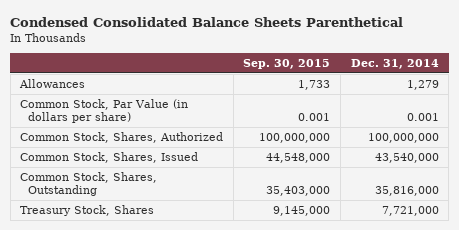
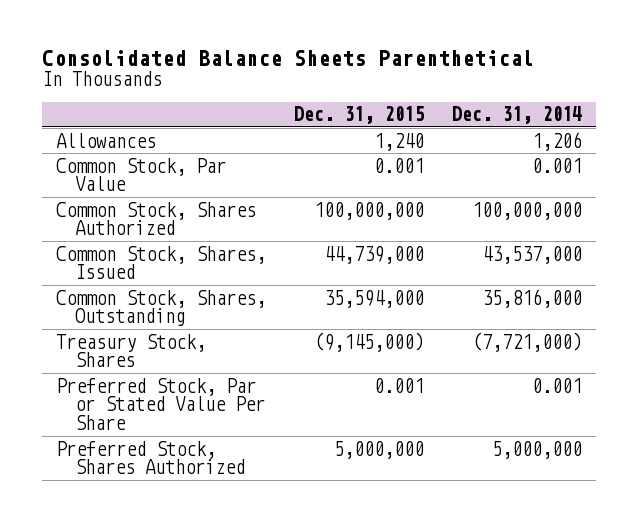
- Condensed Consolidated Balance Sheets Parenthetical
+ Consolidated Balance Sheets Parenthetical
- | Sep. 30, 2015 | Dec. 31, 2014
+ | Dec. 31, 2015 | Dec. 31, 2014
- Allowances | 1,733 | 1,279
- Common Stock, Par Value (in dollars per share) | 0.001 | 0.001
- Common Stock, Shares, Authorized | 100,000,000 | 100,000,000
- Common Stock, Shares, Issued | 44,548,000 | 43,540,000
+ Allowances | 1,240 | 1,206
+ Common Stock, Par Value | 0.001 | 0.001
+ Common Stock, Shares Authorized | 100,000,000 | 100,000,000
+ Common Stock, Shares, Issued | 44,739,000 | 43,537,000
- Treasury Stock, Shares | 9,145,000 | 7,721,000
+ Treasury Stock, Shares | (9,145,000) | (7,721,000)
+ Preferred Stock, Par or Stated Value Per Share | 0.001 | 0.001
+ Preferred Stock, Shares Authorized | 5,000,000 | 5,000,000

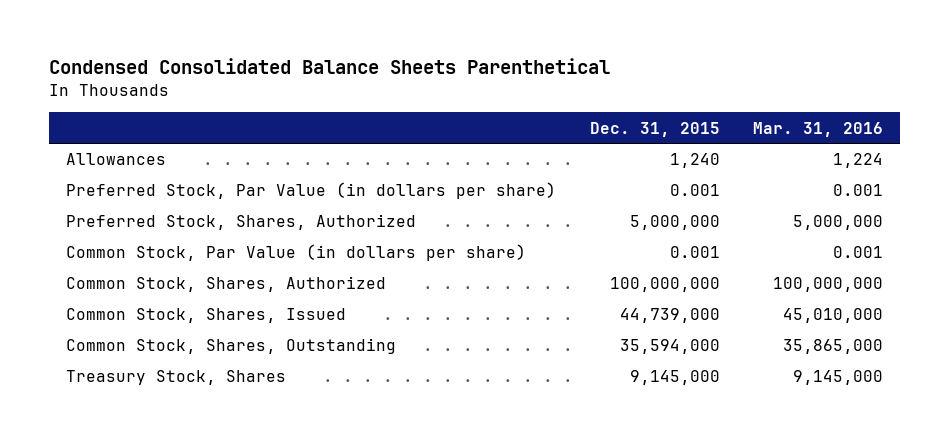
- Consolidated Balance Sheets Parenthetical
+ Condensed Consolidated Balance Sheets Parenthetical
- | Dec. 31, 2015 | Dec. 31, 2014
+ | Dec. 31, 2015 | Mar. 31, 2016
- Common Stock, Par Value | 0.001 | 0.001
- Common Stock, Shares Authorized | 100,000,000 | 100,000,000
+ Preferred Stock, Par Value (in dollars per share) | 0.001 | 0.001
+ Preferred Stock, Shares, Authorized | 5,000,000 | 5,000,000
+ Common Stock, Par Value (in dollars per share) | 0.001 | 0.001
+ Common Stock, Shares, Authorized | 100,000,000 | 100,000,000
- Treasury Stock, Shares | (9,145,000) | (7,721,000)
- Preferred Stock, Par or Stated Value Per Share | 0.001 | 0.001
- Preferred Stock, Shares Authorized | 5,000,000 | 5,000,000
+ Treasury Stock, Shares | 9,145,000 | 9,145,000

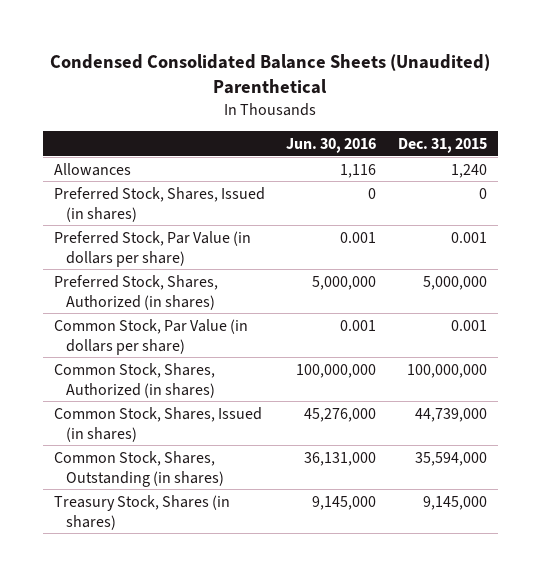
- Condensed Consolidated Balance Sheets Parenthetical
+ Condensed Consolidated Balance Sheets (Unaudited) Parenthetical
- | Dec. 31, 2015 | Mar. 31, 2016
+ | Jun. 30, 2016 | Dec. 31, 2015
+ Preferred Stock, Shares, Issued (in shares) | 0 | 0
- Preferred Stock, Shares, Authorized | 5,000,000 | 5,000,000
+ Preferred Stock, Shares, Authorized (in shares) | 5,000,000 | 5,000,000
- Common Stock, Shares, Authorized | 100,000,000 | 100,000,000
- Common Stock, Shares, Issued | 44,739,000 | 45,010,000
- Common Stock, Shares, Outstanding | 35,594,000 | 35,865,000
- Treasury Stock, Shares | 9,145,000 | 9,145,000
+ Common Stock, Shares, Authorized (in shares) | 100,000,000 | 100,000,000
+ Common Stock, Shares, Issued (in shares) | 45,276,000 | 44,739,000
+ Common Stock, Shares, Outstanding (in shares) | 36,131,000 | 35,594,000
+ Treasury Stock, Shares (in shares) | 9,145,000 | 9,145,000

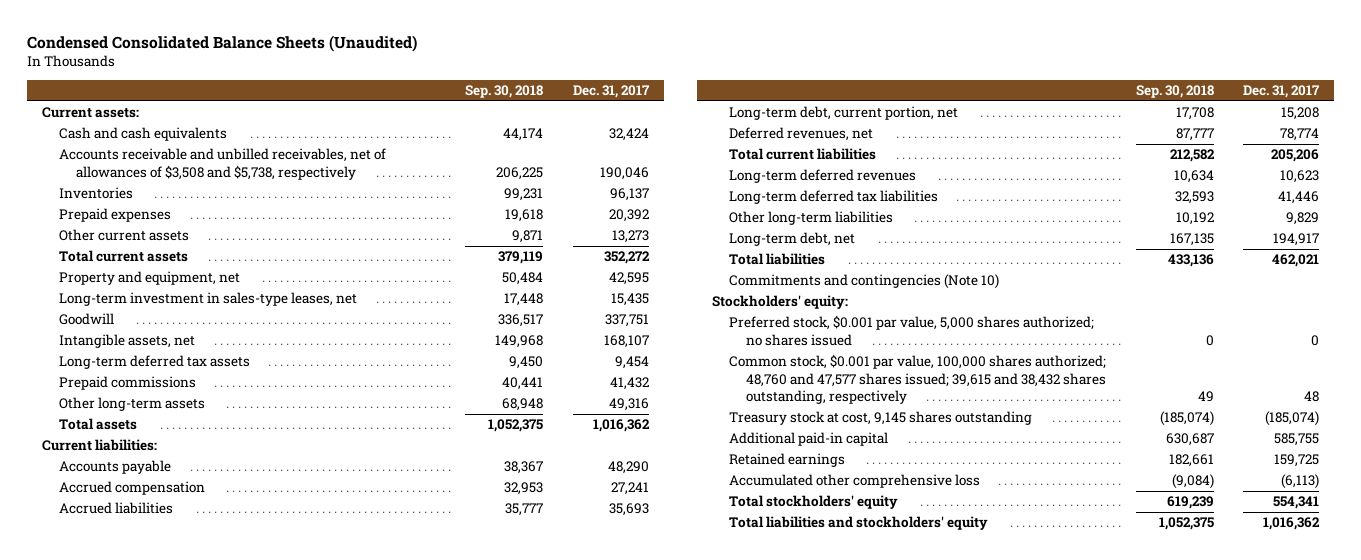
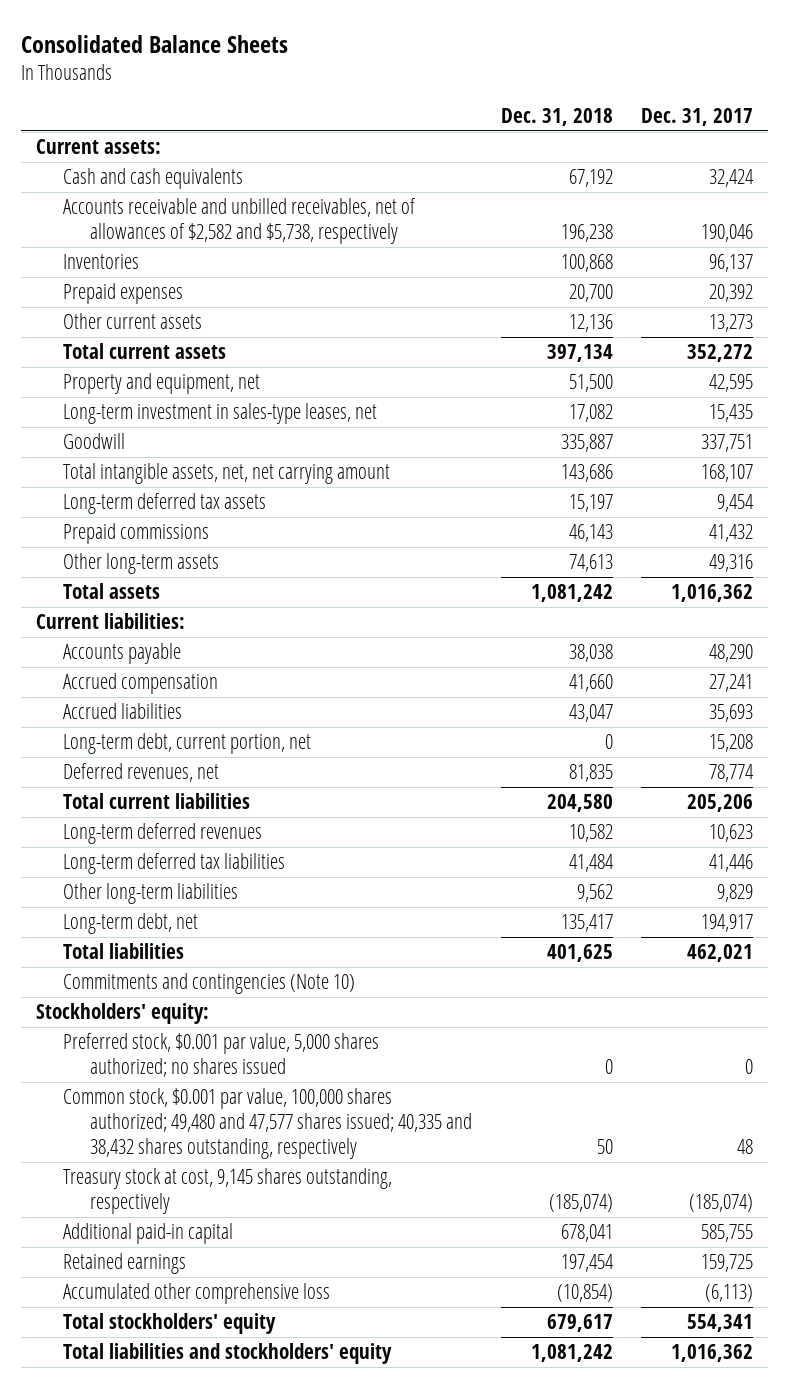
- Condensed Consolidated Balance Sheets (Unaudited)
+ Consolidated Balance Sheets
- | Sep. 30, 2018 | Dec. 31, 2017
+ | Dec. 31, 2018 | Dec. 31, 2017
- Accounts receivable and unbilled receivables, net of allowances of $3,508 and $5,738, respectively | 206,225 | 190,046
+ Accounts receivable and unbilled receivables, net of allowances of $2,582 and $5,738, respectively | 196,238 | 190,046
- Intangible assets, net | 149,968 | 168,107
+ Total intangible assets, net, net carrying amount | 143,686 | 168,107
- Common stock, $0.001 par value, 100,000 shares authorized; 48,760 and 47,577 shares issued; 39,615 and 38,432 shares outstanding, respectively | 49 | 48
- Treasury stock at cost, 9,145 shares outstanding | (185,074) | (185,074)
+ Common stock, $0.001 par value, 100,000 shares authorized; 49,480 and 47,577 shares issued; 40,335 and 38,432 shares outstanding, respectively | 50 | 48
+ Treasury stock at cost, 9,145 shares outstanding, respectively | (185,074) | (185,074)

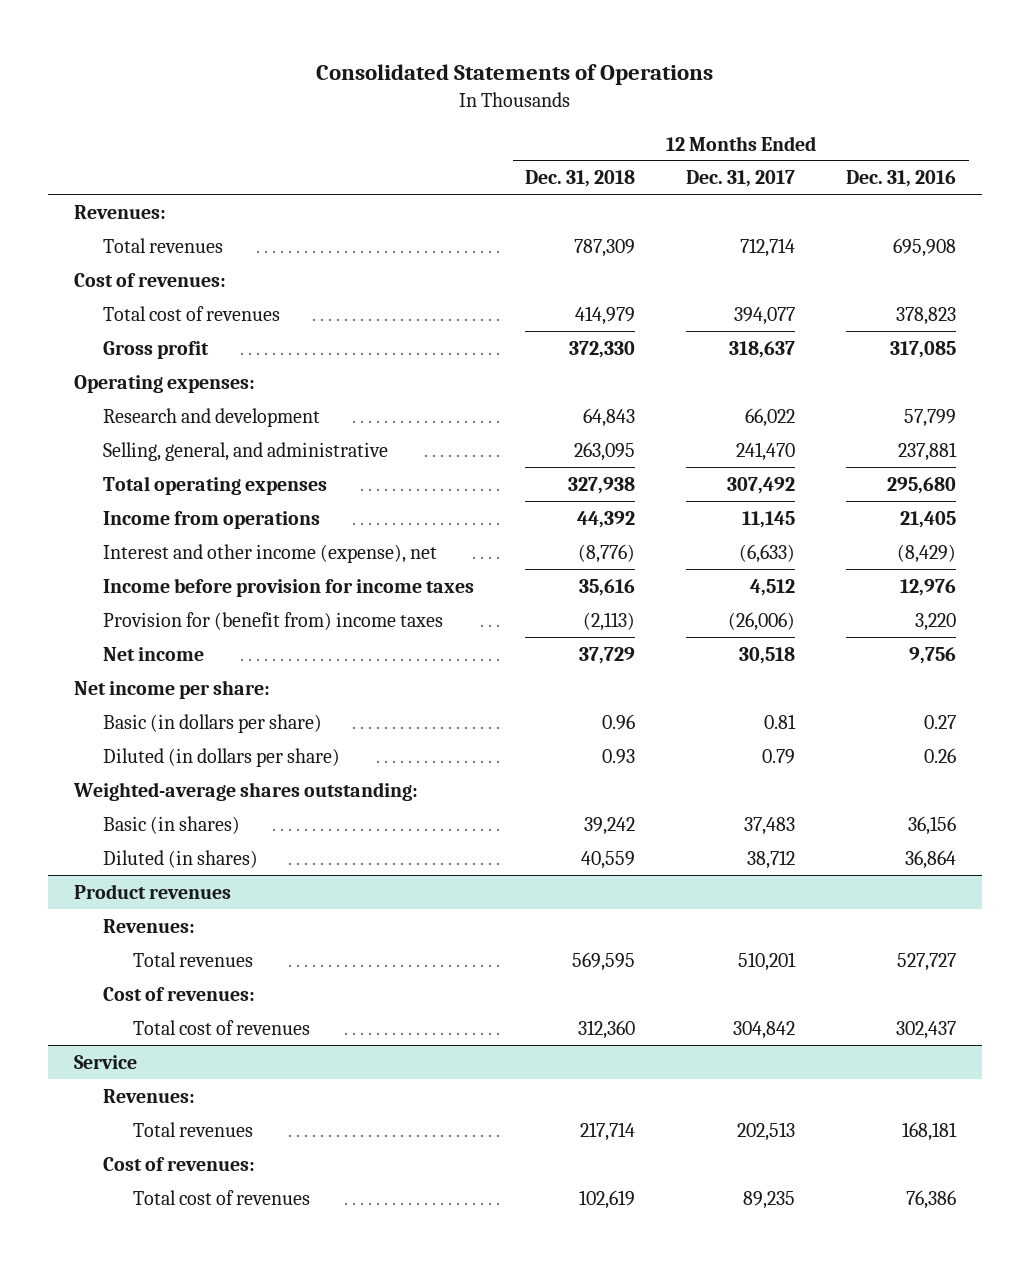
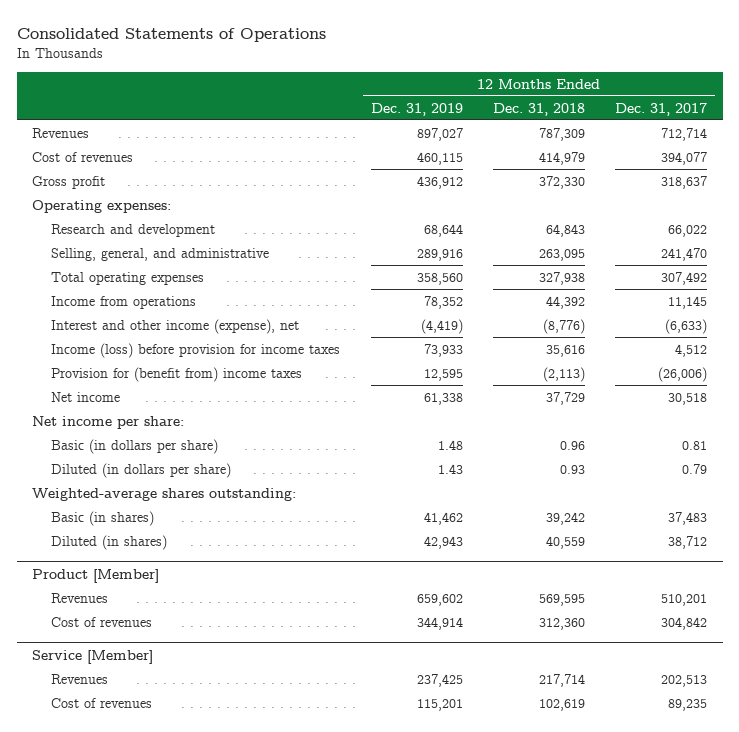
- | 12 Months Ended Dec. 31, 2018 | 12 Months Ended Dec. 31, 2017 | 12 Months Ended Dec. 31, 2016
+ | 12 Months Ended Dec. 31, 2019 | 12 Months Ended Dec. 31, 2018 | 12 Months Ended Dec. 31, 2017
- Revenues:
- Total revenues | 787,309 | 712,714 | 695,908
- Cost of revenues:
- Total cost of revenues | 414,979 | 394,077 | 378,823
+ Revenues | 897,027 | 787,309 | 712,714
+ Cost of revenues | 460,115 | 414,979 | 394,077
- Income before provision for income taxes | 35,616 | 4,512 | 12,976
+ Income (loss) before provision for income taxes | 73,933 | 35,616 | 4,512
- Product revenues
- Revenues:
- Total revenues | 569,595 | 510,201 | 527,727
- Cost of revenues:
- Total cost of revenues | 312,360 | 304,842 | 302,437
- Service
- Revenues:
- Total revenues | 217,714 | 202,513 | 168,181
- Cost of revenues:
- Total cost of revenues | 102,619 | 89,235 | 76,386
+ Product [Member]
+ Revenues | 659,602 | 569,595 | 510,201
+ Cost of revenues | 344,914 | 312,360 | 304,842
+ Service [Member]
+ Revenues | 237,425 | 217,714 | 202,513
+ Cost of revenues | 115,201 | 102,619 | 89,235

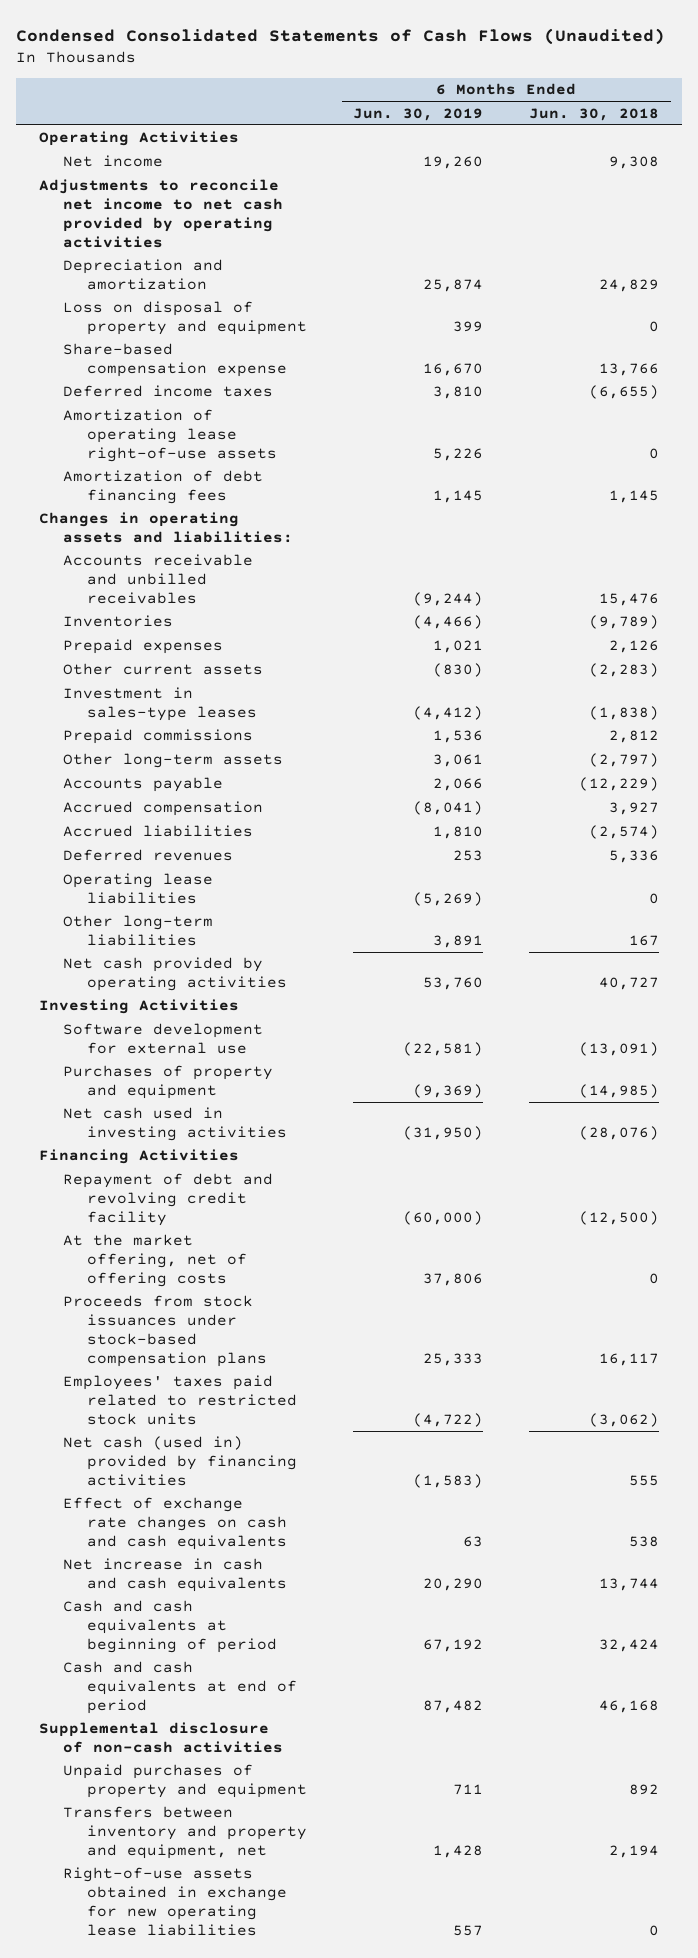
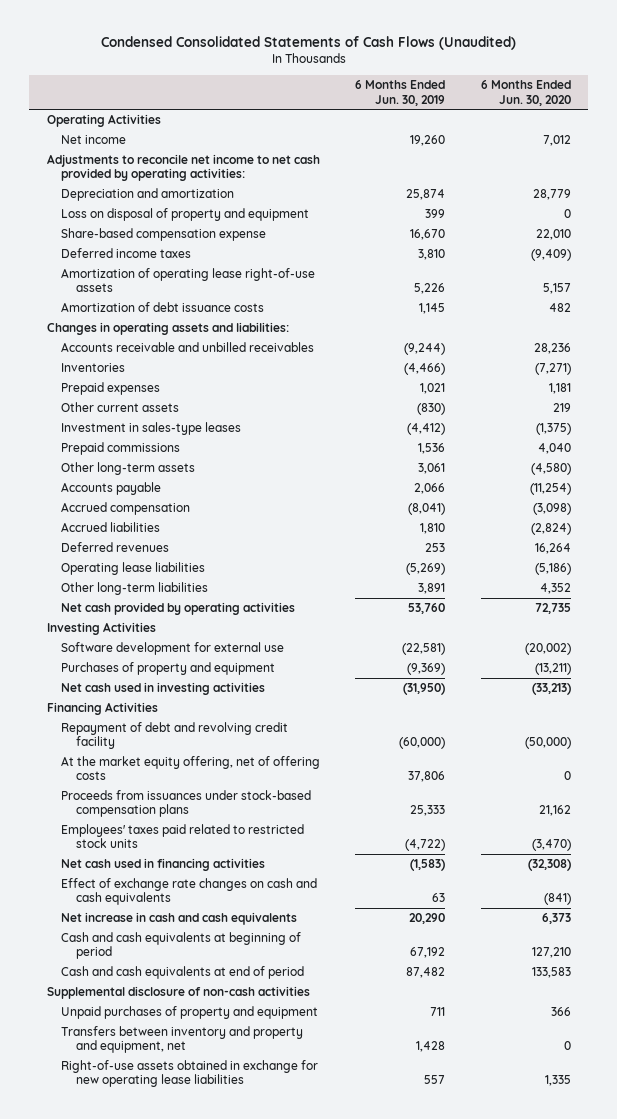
- | 6 Months Ended Jun. 30, 2019 | 6 Months Ended Jun. 30, 2018
+ | 6 Months Ended Jun. 30, 2019 | 6 Months Ended Jun. 30, 2020
- Adjustments to reconcile net income to net cash provided by operating activities
+ Adjustments to reconcile net income to net cash provided by operating activities:
- Amortization of debt financing fees | 1,145 | 1,145
+ Amortization of debt issuance costs | 1,145 | 482
- At the market offering, net of offering costs | 37,806 | 0
- Proceeds from stock issuances under stock-based compensation plans | 25,333 | 16,117
+ At the market equity offering, net of offering costs | 37,806 | 0
+ Proceeds from issuances under stock-based compensation plans | 25,333 | 21,162
- Net cash (used in) provided by financing activities | (1,583) | 555
+ Net cash used in financing activities | (1,583) | (32,308)

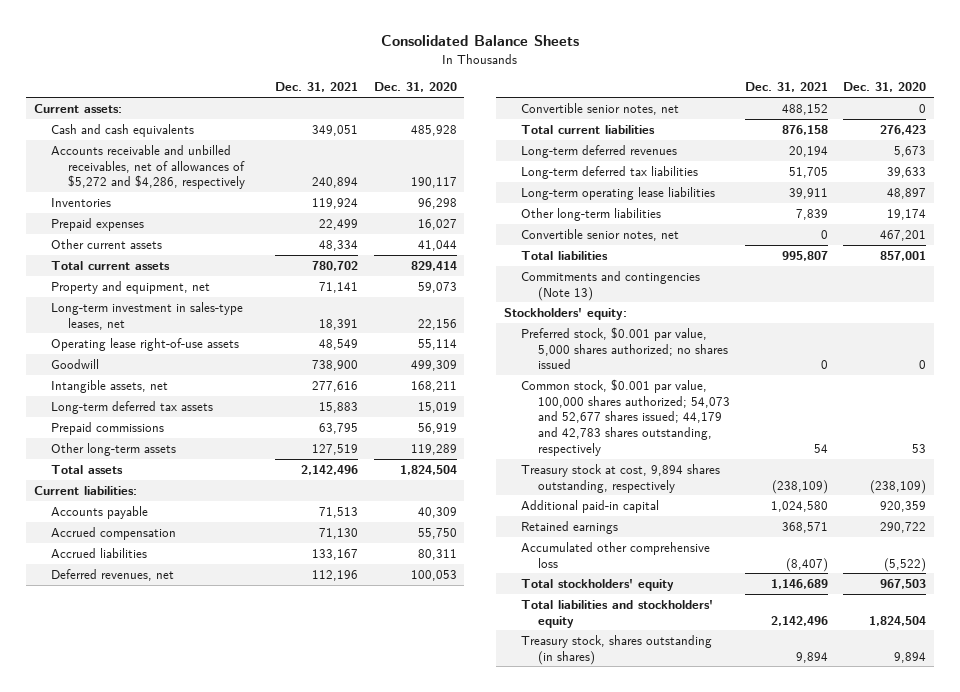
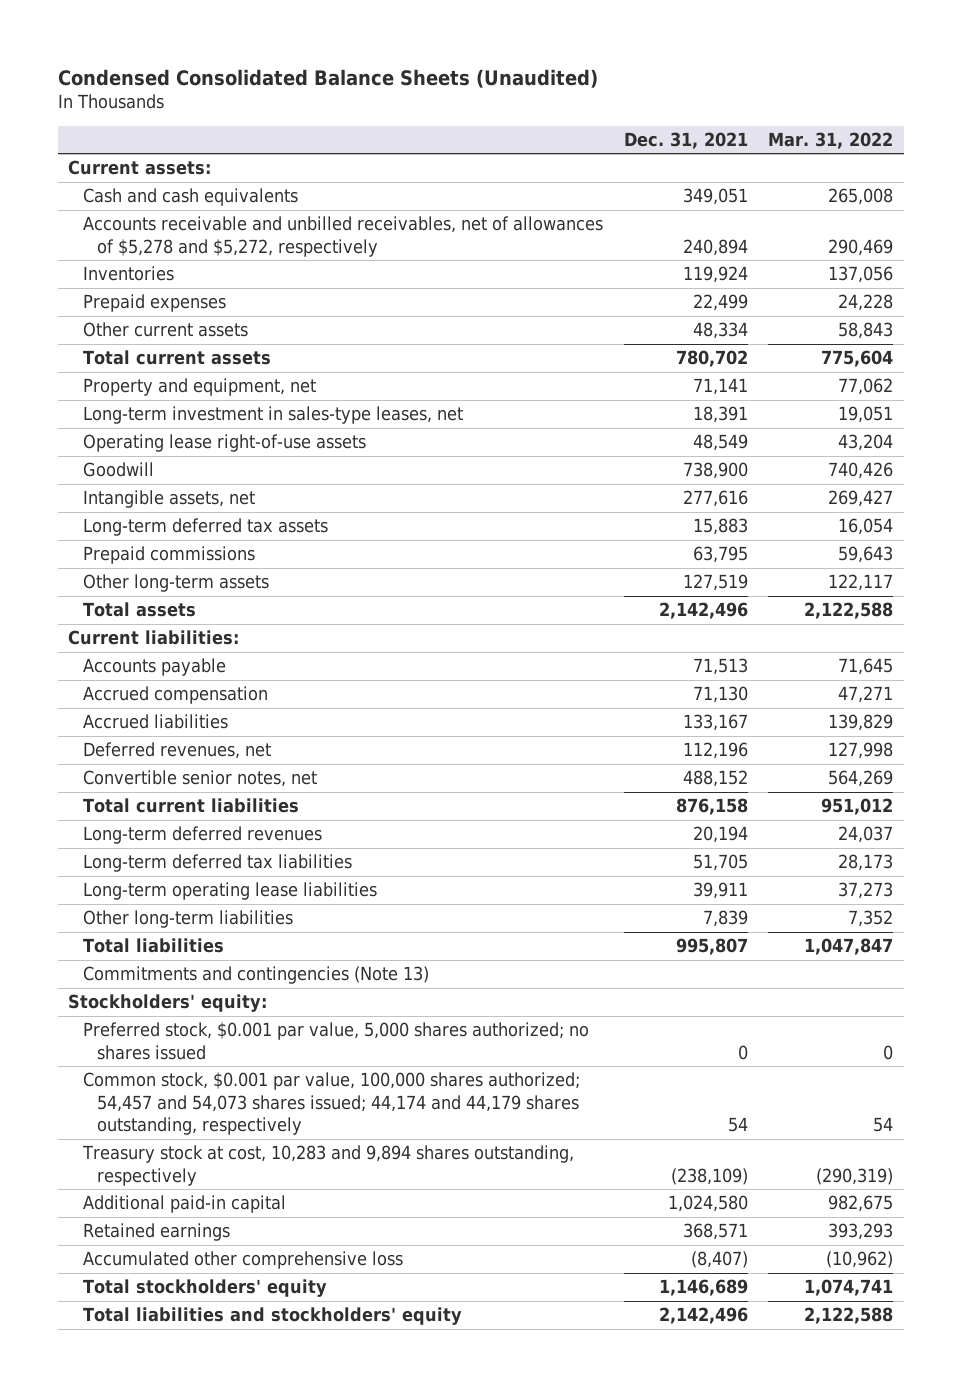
- Consolidated Balance Sheets
+ Condensed Consolidated Balance Sheets (Unaudited)
- | Dec. 31, 2021 | Dec. 31, 2020
+ | Dec. 31, 2021 | Mar. 31, 2022
- Accounts receivable and unbilled receivables, net of allowances of $5,272 and $4,286, respectively | 240,894 | 190,117
+ Accounts receivable and unbilled receivables, net of allowances of $5,278 and $5,272, respectively | 240,894 | 290,469
- Convertible senior notes, net | 0 | 467,201
- Common stock, $0.001 par value, 100,000 shares authorized; 54,073 and 52,677 shares issued; 44,179 and 42,783 shares outstanding, respectively | 54 | 53
- Treasury stock at cost, 9,894 shares outstanding, respectively | (238,109) | (238,109)
+ Common stock, $0.001 par value, 100,000 shares authorized; 54,457 and 54,073 shares issued; 44,174 and 44,179 shares outstanding, respectively | 54 | 54
+ Treasury stock at cost, 10,283 and 9,894 shares outstanding, respectively | (238,109) | (290,319)
- Treasury stock, shares outstanding (in shares) | 9,894 | 9,894

